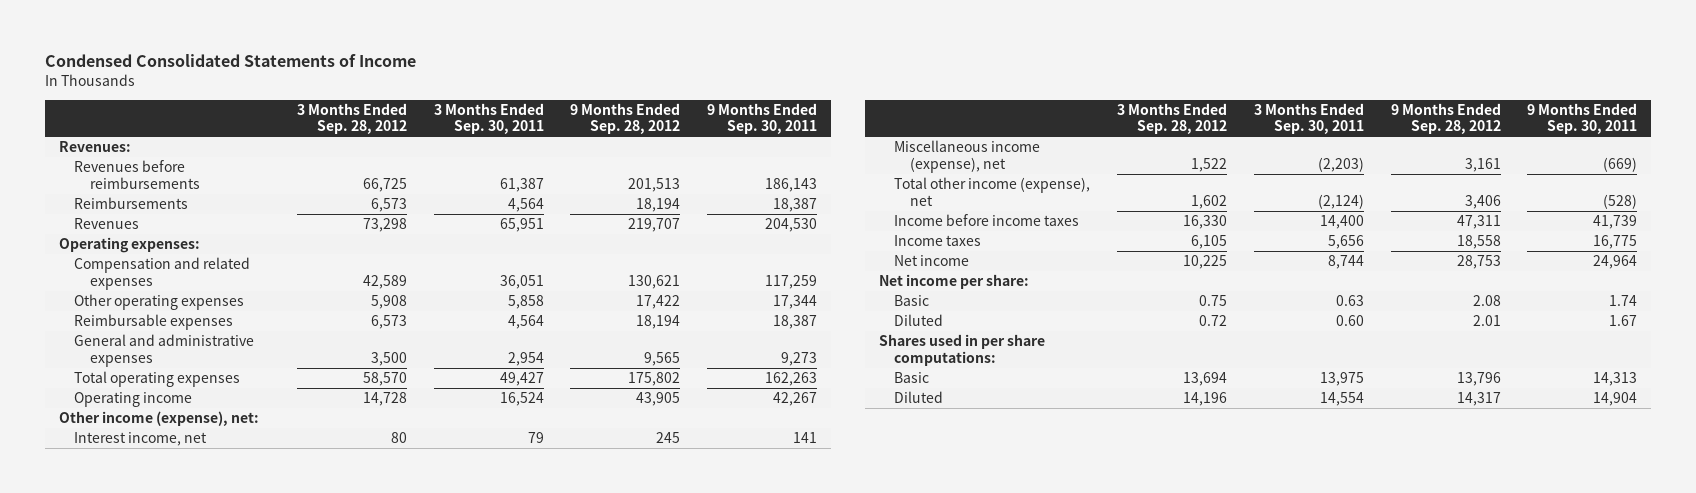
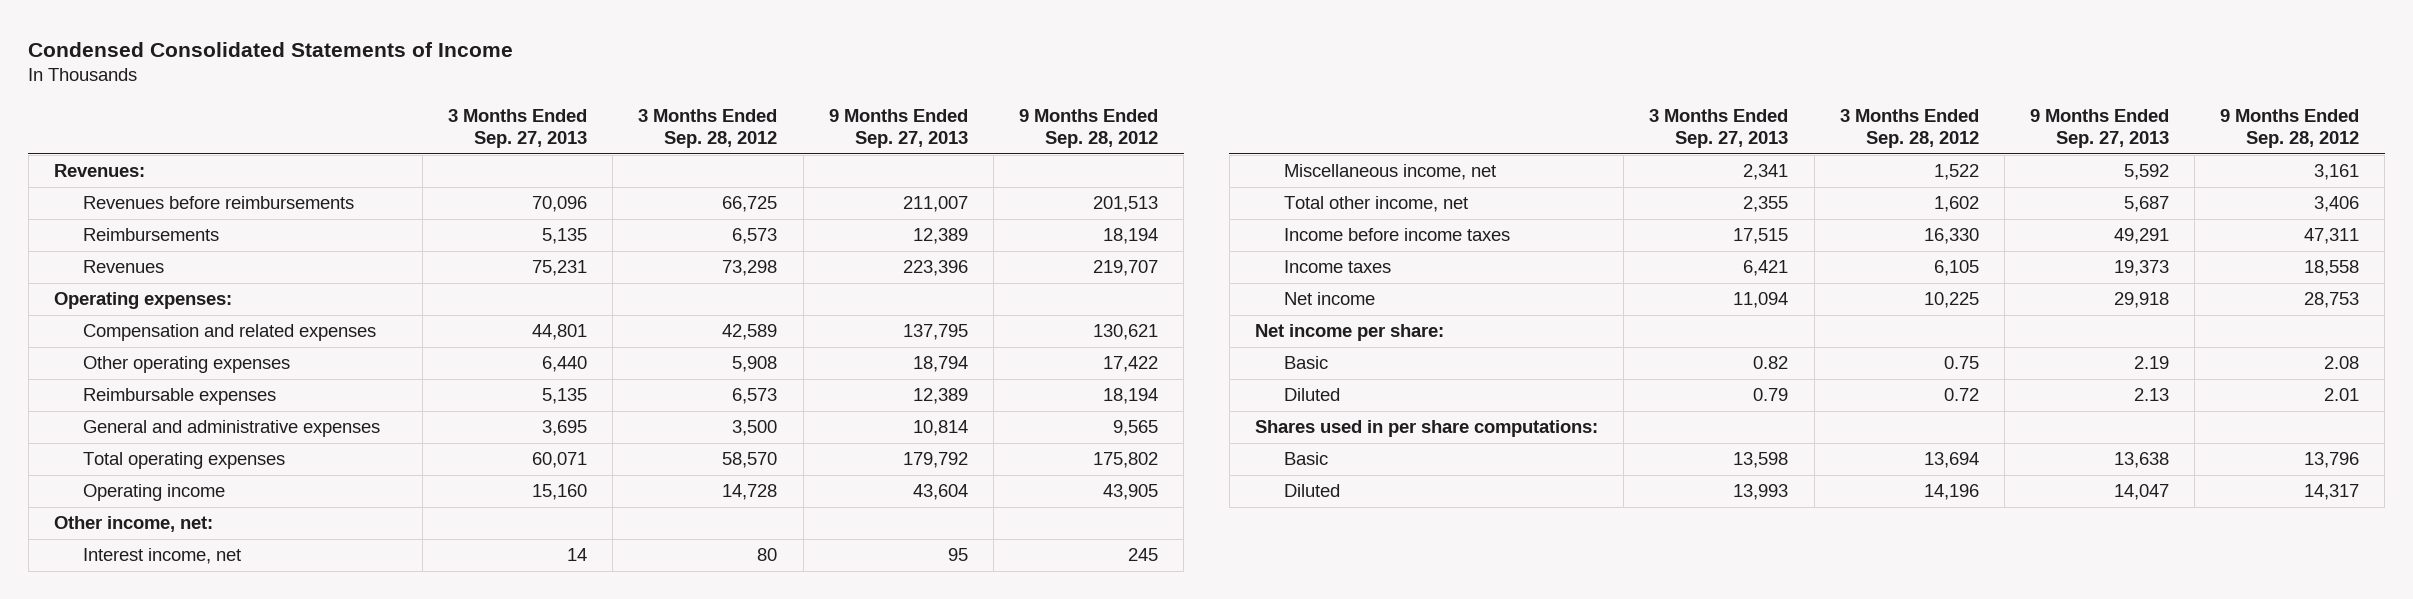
- | 3 Months Ended Sep. 28, 2012 | 3 Months Ended Sep. 30, 2011 | 9 Months Ended Sep. 28, 2012 | 9 Months Ended Sep. 30, 2011
+ | 3 Months Ended Sep. 27, 2013 | 3 Months Ended Sep. 28, 2012 | 9 Months Ended Sep. 27, 2013 | 9 Months Ended Sep. 28, 2012
- Other income (expense), net:
+ Other income, net:
- Miscellaneous income (expense), net | 1,522 | (2,203) | 3,161 | (669)
- Total other income (expense), net | 1,602 | (2,124) | 3,406 | (528)
+ Miscellaneous income, net | 2,341 | 1,522 | 5,592 | 3,161
+ Total other income, net | 2,355 | 1,602 | 5,687 | 3,406

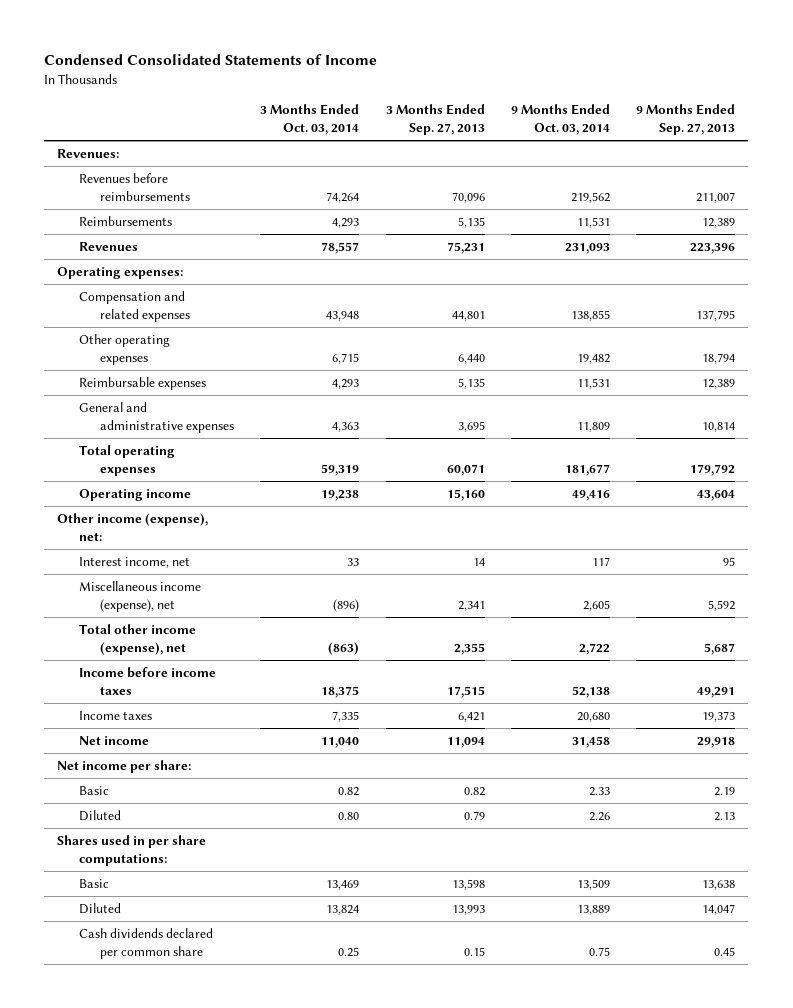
- | 3 Months Ended Sep. 27, 2013 | 3 Months Ended Sep. 28, 2012 | 9 Months Ended Sep. 27, 2013 | 9 Months Ended Sep. 28, 2012
+ | 3 Months Ended Oct. 03, 2014 | 3 Months Ended Sep. 27, 2013 | 9 Months Ended Oct. 03, 2014 | 9 Months Ended Sep. 27, 2013
- Other income, net:
+ Other income (expense), net:
- Miscellaneous income, net | 2,341 | 1,522 | 5,592 | 3,161
- Total other income, net | 2,355 | 1,602 | 5,687 | 3,406
+ Miscellaneous income (expense), net | (896) | 2,341 | 2,605 | 5,592
+ Total other income (expense), net | (863) | 2,355 | 2,722 | 5,687
+ Cash dividends declared per common share | 0.25 | 0.15 | 0.75 | 0.45

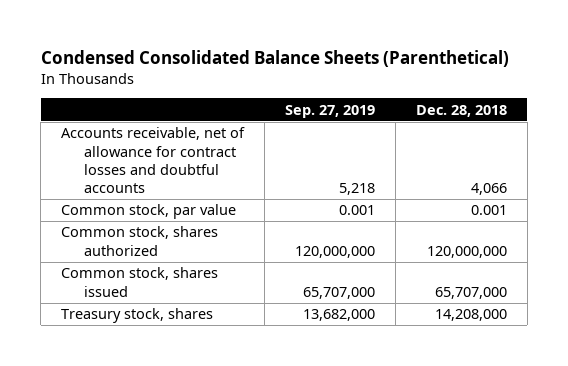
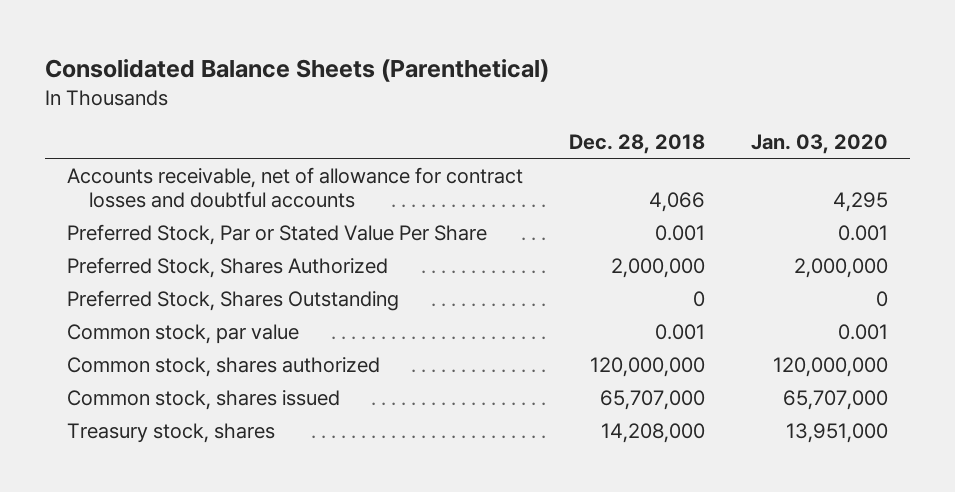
- Condensed Consolidated Balance Sheets (Parenthetical)
+ Consolidated Balance Sheets (Parenthetical)
- | Sep. 27, 2019 | Dec. 28, 2018
+ | Dec. 28, 2018 | Jan. 03, 2020
+ Preferred Stock, Par or Stated Value Per Share | 0.001 | 0.001
+ Preferred Stock, Shares Authorized | 2,000,000 | 2,000,000
+ Preferred Stock, Shares Outstanding | 0 | 0

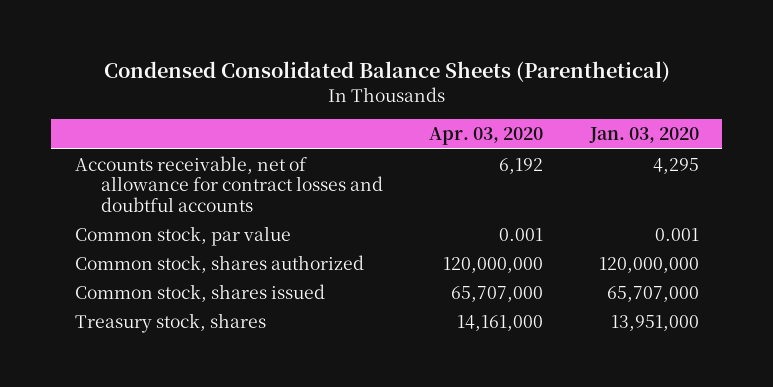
- Consolidated Balance Sheets (Parenthetical)
+ Condensed Consolidated Balance Sheets (Parenthetical)
- | Dec. 28, 2018 | Jan. 03, 2020
+ | Apr. 03, 2020 | Jan. 03, 2020
- Preferred Stock, Par or Stated Value Per Share | 0.001 | 0.001
- Preferred Stock, Shares Authorized | 2,000,000 | 2,000,000
- Preferred Stock, Shares Outstanding | 0 | 0

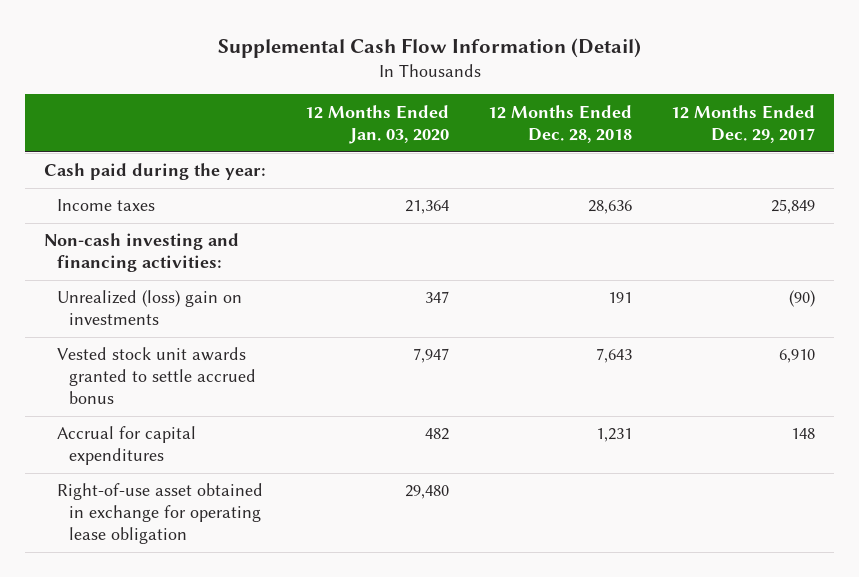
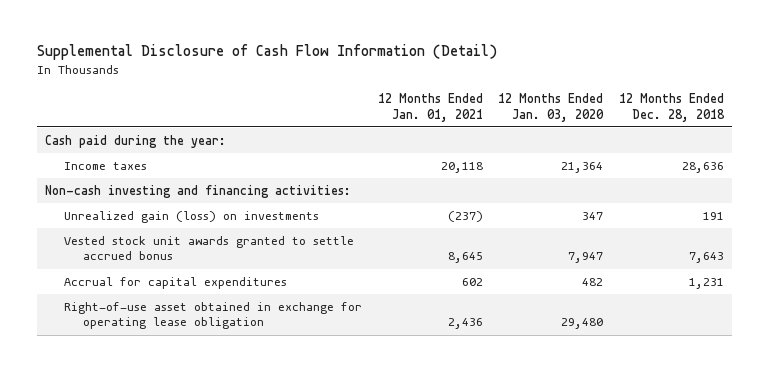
- Supplemental Cash Flow Information (Detail)
+ Supplemental Disclosure of Cash Flow Information (Detail)
- | 12 Months Ended Jan. 03, 2020 | 12 Months Ended Dec. 28, 2018 | 12 Months Ended Dec. 29, 2017
+ | 12 Months Ended Jan. 01, 2021 | 12 Months Ended Jan. 03, 2020 | 12 Months Ended Dec. 28, 2018
- Unrealized (loss) gain on investments | 347 | 191 | (90)
+ Unrealized gain (loss) on investments | (237) | 347 | 191

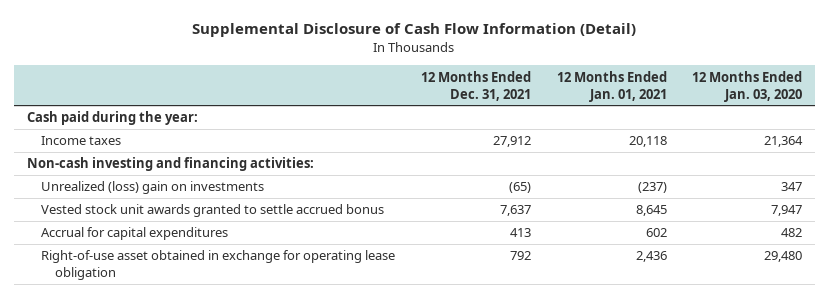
- | 12 Months Ended Jan. 01, 2021 | 12 Months Ended Jan. 03, 2020 | 12 Months Ended Dec. 28, 2018
+ | 12 Months Ended Dec. 31, 2021 | 12 Months Ended Jan. 01, 2021 | 12 Months Ended Jan. 03, 2020
- Unrealized gain (loss) on investments | (237) | 347 | 191
+ Unrealized (loss) gain on investments | (65) | (237) | 347

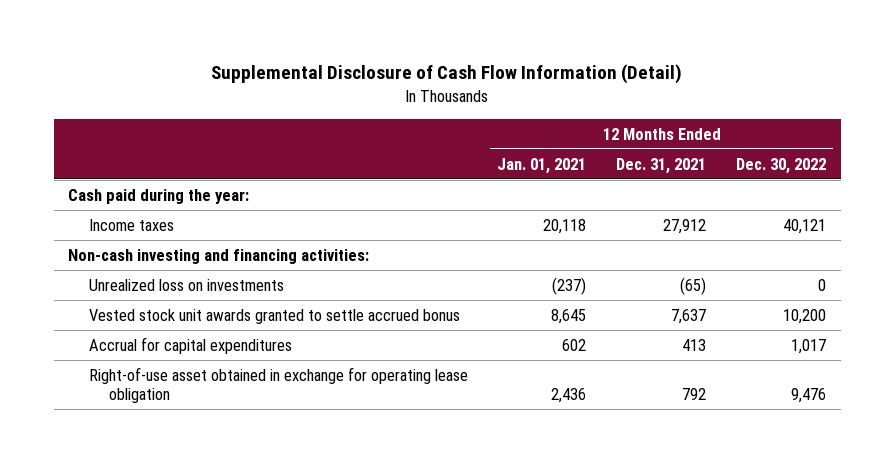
- | 12 Months Ended Dec. 31, 2021 | 12 Months Ended Jan. 01, 2021 | 12 Months Ended Jan. 03, 2020
+ | 12 Months Ended Jan. 01, 2021 | 12 Months Ended Dec. 31, 2021 | 12 Months Ended Dec. 30, 2022
- Unrealized (loss) gain on investments | (65) | (237) | 347
+ Unrealized loss on investments | (237) | (65) | 0

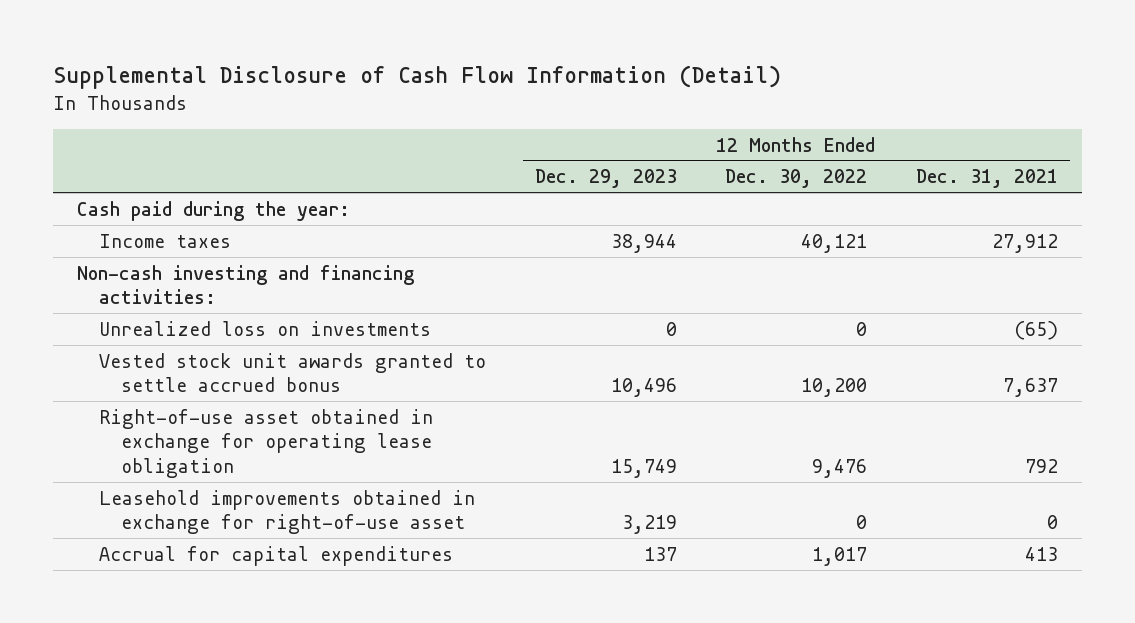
- | 12 Months Ended Jan. 01, 2021 | 12 Months Ended Dec. 31, 2021 | 12 Months Ended Dec. 30, 2022
+ | 12 Months Ended Dec. 29, 2023 | 12 Months Ended Dec. 30, 2022 | 12 Months Ended Dec. 31, 2021
+ Leasehold improvements obtained in exchange for right-of-use asset | 3,219 | 0 | 0
moved down: Accrual for capital expenditures | 137 | 1,017 | 413

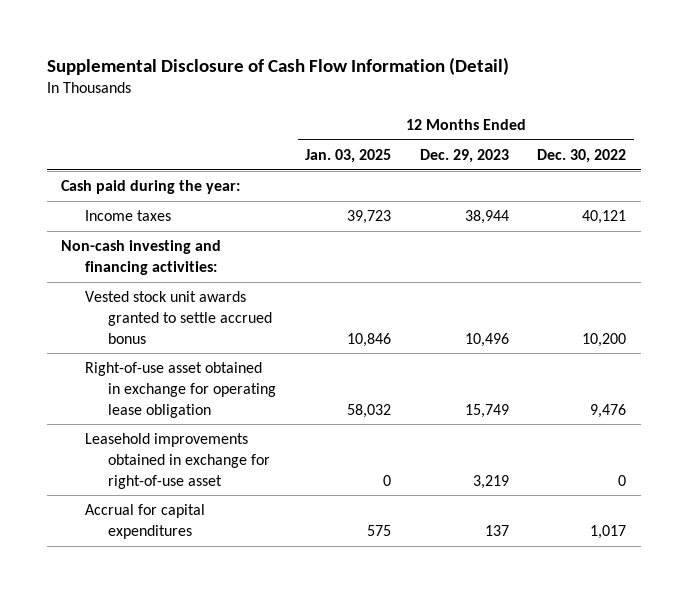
- | 12 Months Ended Dec. 29, 2023 | 12 Months Ended Dec. 30, 2022 | 12 Months Ended Dec. 31, 2021
+ | 12 Months Ended Jan. 03, 2025 | 12 Months Ended Dec. 29, 2023 | 12 Months Ended Dec. 30, 2022
- Unrealized loss on investments | 0 | 0 | (65)

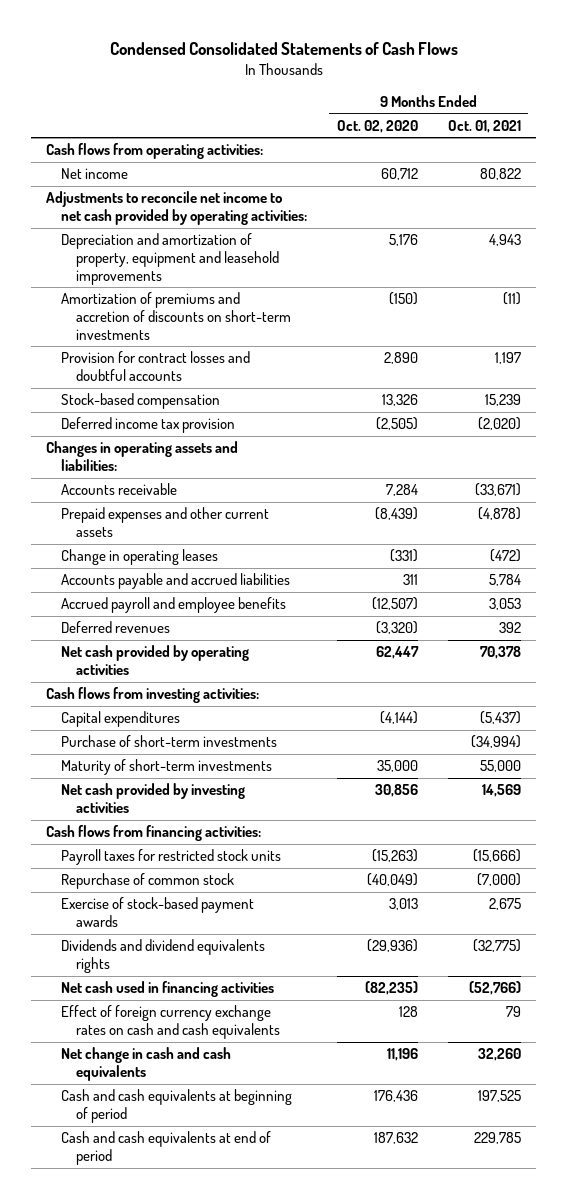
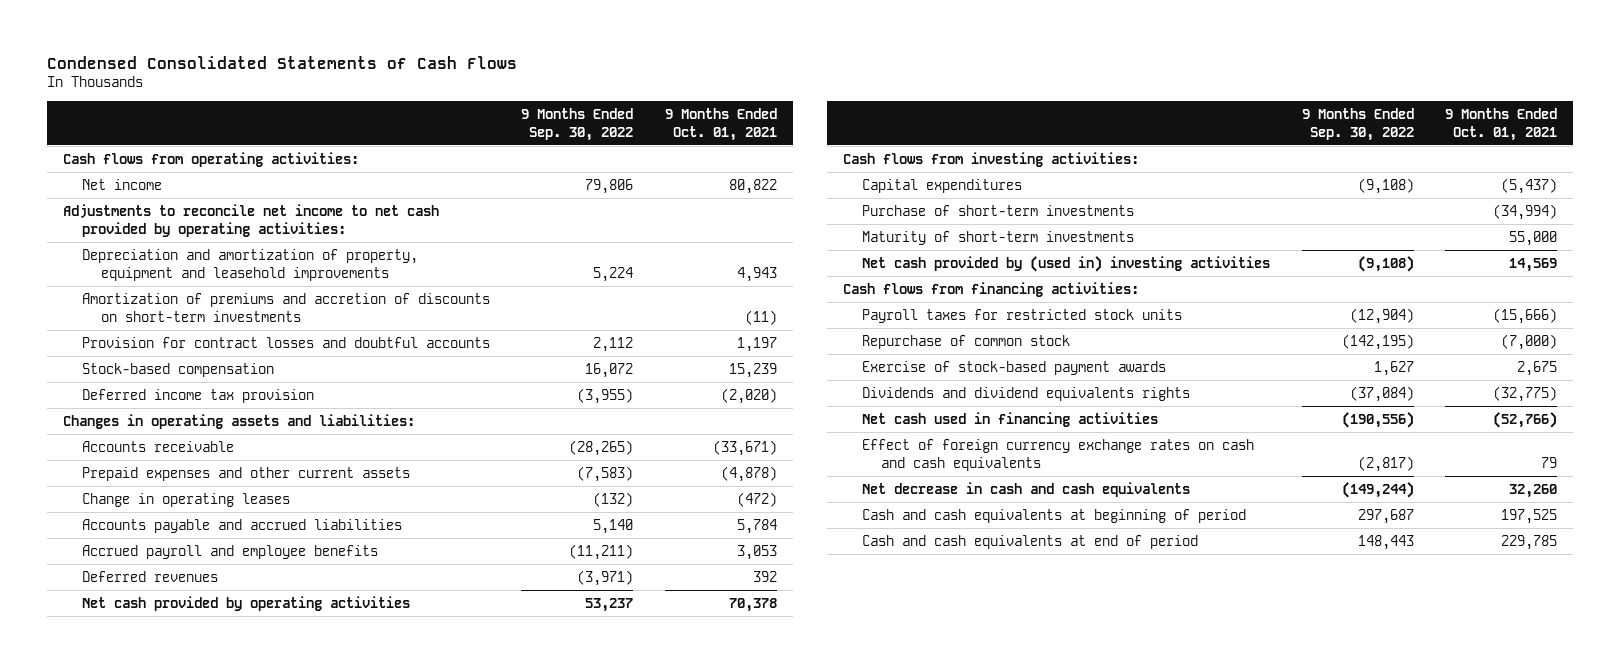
- | 9 Months Ended Oct. 02, 2020 | 9 Months Ended Oct. 01, 2021
+ | 9 Months Ended Sep. 30, 2022 | 9 Months Ended Oct. 01, 2021
- Net cash provided by investing activities | 30,856 | 14,569
+ Net cash provided by (used in) investing activities | (9,108) | 14,569
- Net change in cash and cash equivalents | 11,196 | 32,260
+ Net decrease in cash and cash equivalents | (149,244) | 32,260

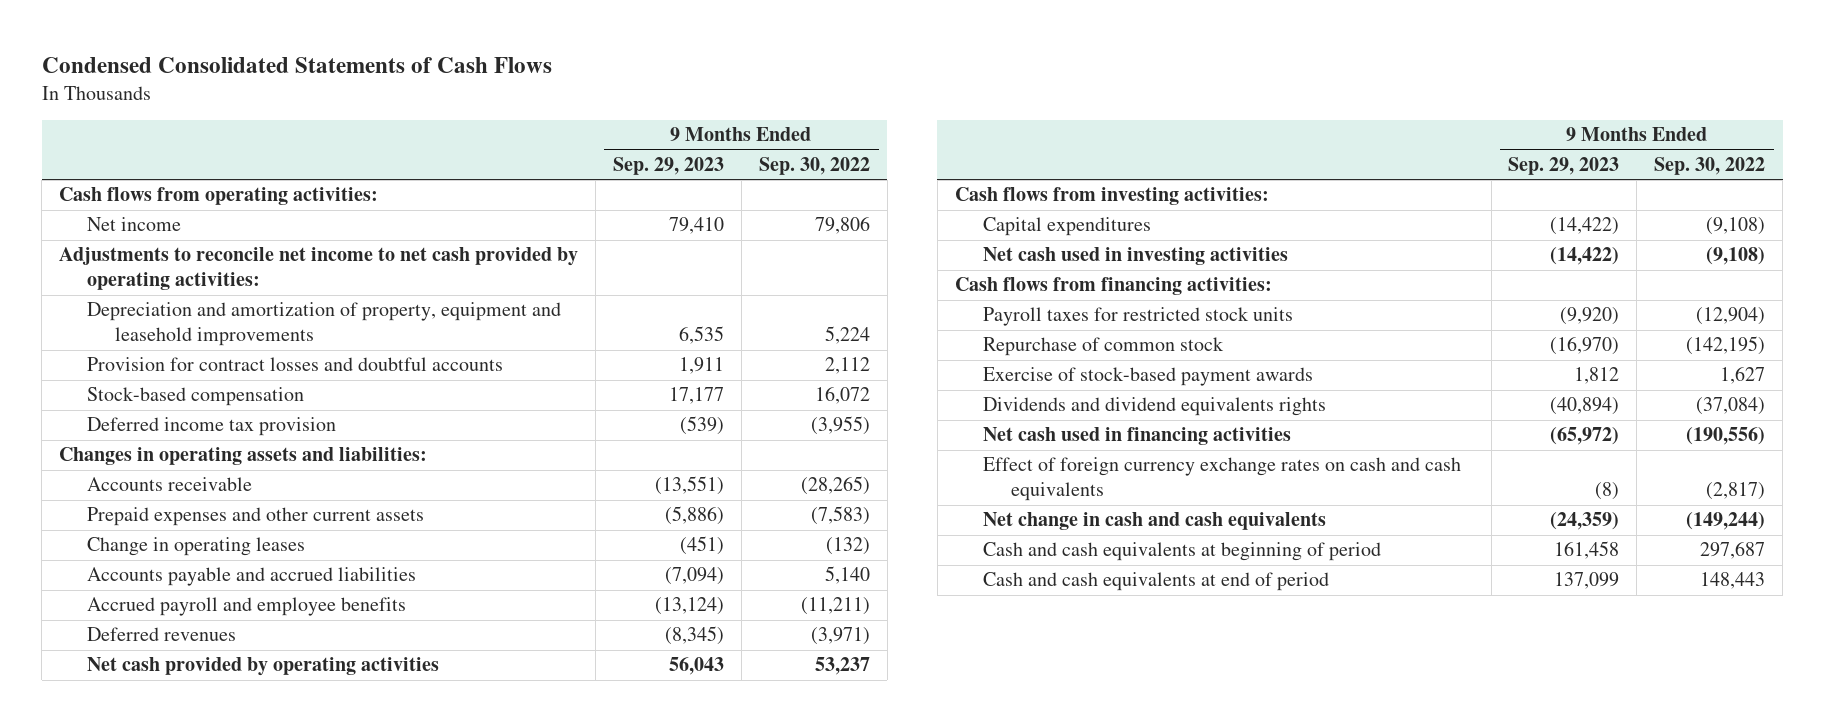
- | 9 Months Ended Sep. 30, 2022 | 9 Months Ended Oct. 01, 2021
+ | 9 Months Ended Sep. 29, 2023 | 9 Months Ended Sep. 30, 2022
- Amortization of premiums and accretion of discounts on short-term investments | | (11)
- Purchase of short-term investments | | (34,994)
- Maturity of short-term investments | | 55,000
- Net cash provided by (used in) investing activities | (9,108) | 14,569
+ Net cash used in investing activities | (14,422) | (9,108)
- Net decrease in cash and cash equivalents | (149,244) | 32,260
+ Net change in cash and cash equivalents | (24,359) | (149,244)

